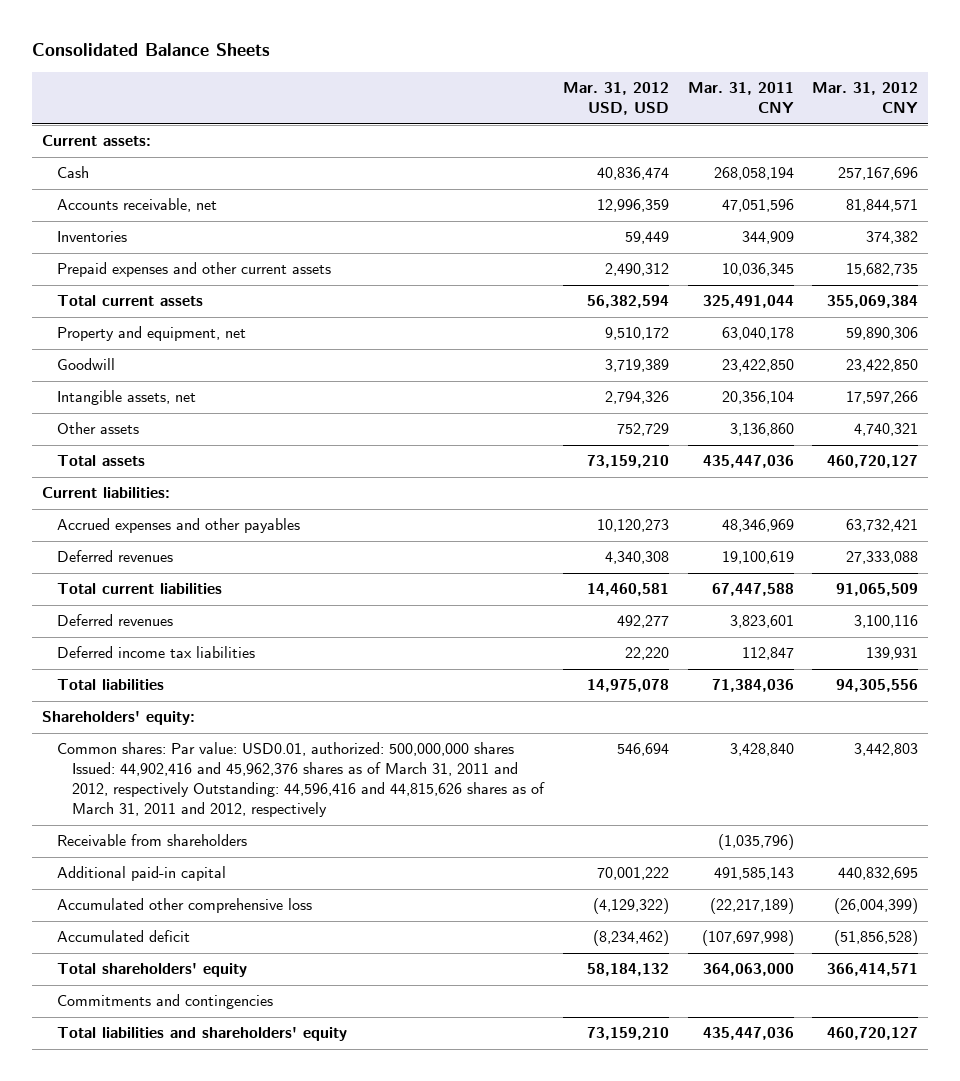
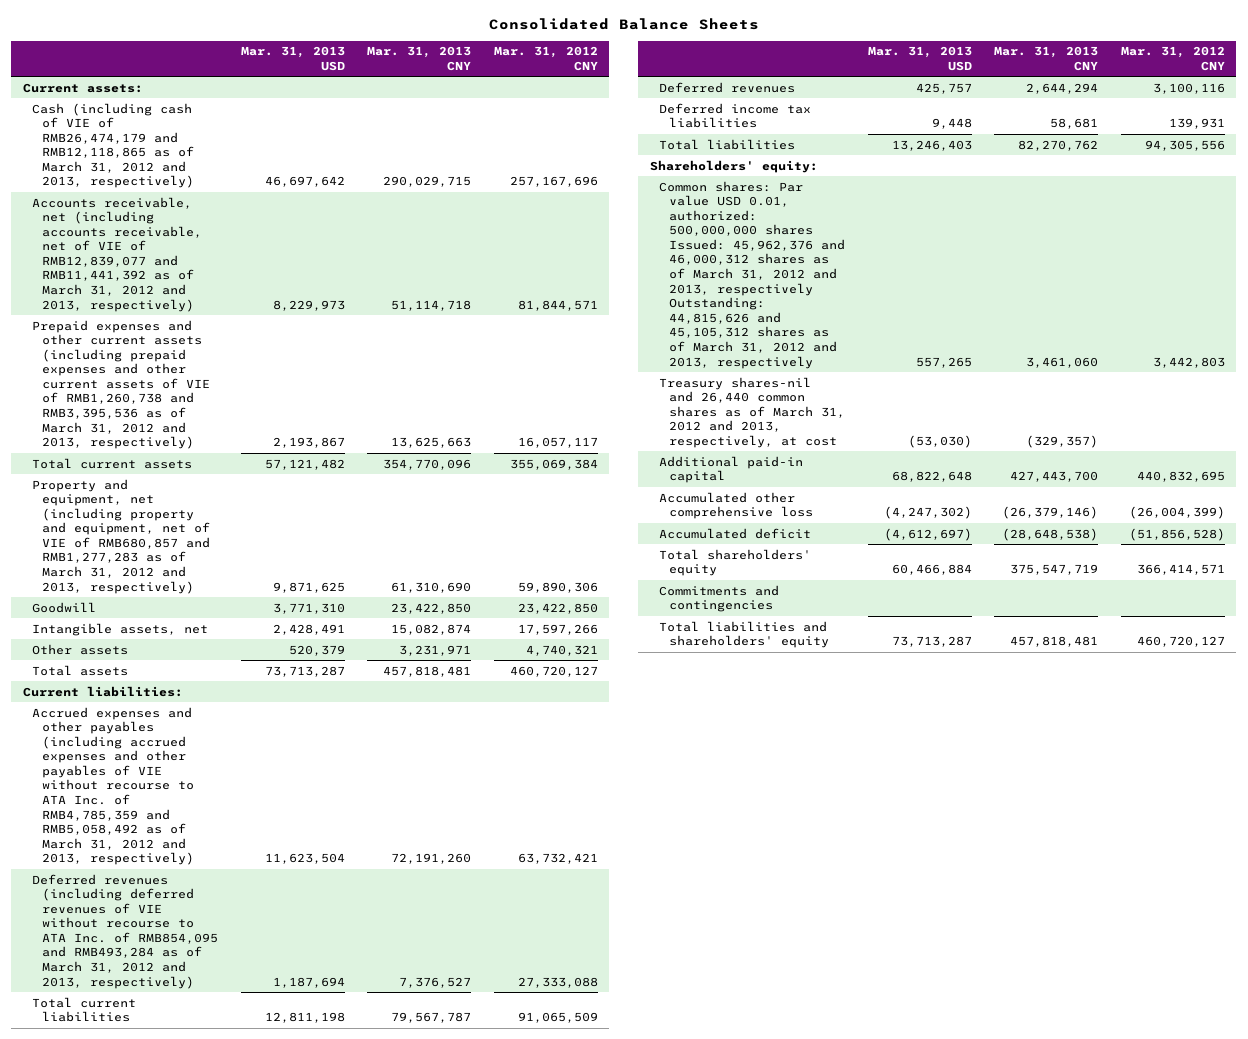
- | Mar. 31, 2012 USD, USD | Mar. 31, 2011 CNY | Mar. 31, 2012 CNY
+ | Mar. 31, 2013 USD | Mar. 31, 2013 CNY | Mar. 31, 2012 CNY
- Cash | 40,836,474 | 268,058,194 | 257,167,696
- Accounts receivable, net | 12,996,359 | 47,051,596 | 81,844,571
- Inventories | 59,449 | 344,909 | 374,382
- Prepaid expenses and other current assets | 2,490,312 | 10,036,345 | 15,682,735
+ Cash (including cash of VIE of RMB26,474,179 and RMB12,118,865 as of March 31, 2012 and 2013, respectively) | 46,697,642 | 290,029,715 | 257,167,696
+ Accounts receivable, net (including accounts receivable, net of VIE of RMB12,839,077 and RMB11,441,392 as of March 31, 2012 and 2013, respectively) | 8,229,973 | 51,114,718 | 81,844,571
+ Prepaid expenses and other current assets (including prepaid expenses and other current assets of VIE of RMB1,260,738 and RMB3,395,536 as of March 31, 2012 and 2013, respectively) | 2,193,867 | 13,625,663 | 16,057,117
- Property and equipment, net | 9,510,172 | 63,040,178 | 59,890,306
+ Property and equipment, net (including property and equipment, net of VIE of RMB680,857 and RMB1,277,283 as of March 31, 2012 and 2013, respectively) | 9,871,625 | 61,310,690 | 59,890,306
- Accrued expenses and other payables | 10,120,273 | 48,346,969 | 63,732,421
- Deferred revenues | 4,340,308 | 19,100,619 | 27,333,088
+ Accrued expenses and other payables (including accrued expenses and other payables of VIE without recourse to ATA Inc. of RMB4,785,359 and RMB5,058,492 as of March 31, 2012 and 2013, respectively) | 11,623,504 | 72,191,260 | 63,732,421
+ Deferred revenues (including deferred revenues of VIE without recourse to ATA Inc. of RMB854,095 and RMB493,284 as of March 31, 2012 and 2013, respectively) | 1,187,694 | 7,376,527 | 27,333,088
- Common shares: Par value: USD0.01, authorized: 500,000,000 shares Issued: 44,902,416 and 45,962,376 shares as of March 31, 2011 and 2012, respectively Outstanding: 44,596,416 and 44,815,626 shares as of March 31, 2011 and 2012, respectively | 546,694 | 3,428,840 | 3,442,803
- Receivable from shareholders | | (1,035,796) |
+ Common shares: Par value USD 0.01, authorized: 500,000,000 shares Issued: 45,962,376 and 46,000,312 shares as of March 31, 2012 and 2013, respectively Outstanding: 44,815,626 and 45,105,312 shares as of March 31, 2012 and 2013, respectively | 557,265 | 3,461,060 | 3,442,803
+ Treasury shares-nil and 26,440 common shares as of March 31, 2012 and 2013, respectively, at cost | (53,030) | (329,357) |

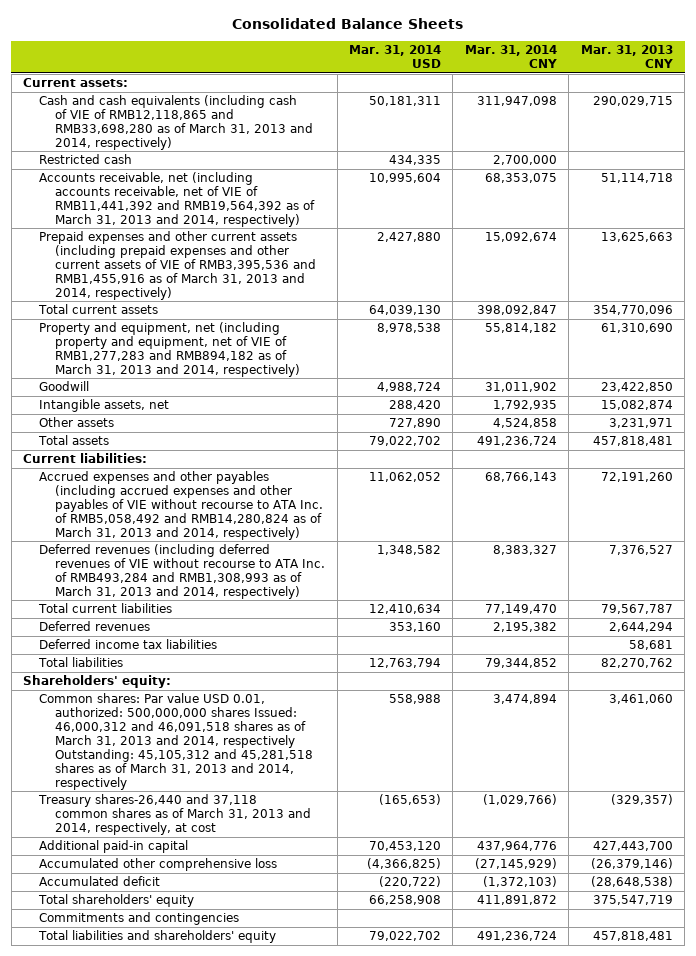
- | Mar. 31, 2013 USD | Mar. 31, 2013 CNY | Mar. 31, 2012 CNY
+ | Mar. 31, 2014 USD | Mar. 31, 2014 CNY | Mar. 31, 2013 CNY
- Cash (including cash of VIE of RMB26,474,179 and RMB12,118,865 as of March 31, 2012 and 2013, respectively) | 46,697,642 | 290,029,715 | 257,167,696
- Accounts receivable, net (including accounts receivable, net of VIE of RMB12,839,077 and RMB11,441,392 as of March 31, 2012 and 2013, respectively) | 8,229,973 | 51,114,718 | 81,844,571
- Prepaid expenses and other current assets (including prepaid expenses and other current assets of VIE of RMB1,260,738 and RMB3,395,536 as of March 31, 2012 and 2013, respectively) | 2,193,867 | 13,625,663 | 16,057,117
+ Cash and cash equivalents (including cash of VIE of RMB12,118,865 and RMB33,698,280 as of March 31, 2013 and 2014, respectively) | 50,181,311 | 311,947,098 | 290,029,715
+ Restricted cash | 434,335 | 2,700,000 |
+ Accounts receivable, net (including accounts receivable, net of VIE of RMB11,441,392 and RMB19,564,392 as of March 31, 2013 and 2014, respectively) | 10,995,604 | 68,353,075 | 51,114,718
+ Prepaid expenses and other current assets (including prepaid expenses and other current assets of VIE of RMB3,395,536 and RMB1,455,916 as of March 31, 2013 and 2014, respectively) | 2,427,880 | 15,092,674 | 13,625,663
- Property and equipment, net (including property and equipment, net of VIE of RMB680,857 and RMB1,277,283 as of March 31, 2012 and 2013, respectively) | 9,871,625 | 61,310,690 | 59,890,306
+ Property and equipment, net (including property and equipment, net of VIE of RMB1,277,283 and RMB894,182 as of March 31, 2013 and 2014, respectively) | 8,978,538 | 55,814,182 | 61,310,690
- Accrued expenses and other payables (including accrued expenses and other payables of VIE without recourse to ATA Inc. of RMB4,785,359 and RMB5,058,492 as of March 31, 2012 and 2013, respectively) | 11,623,504 | 72,191,260 | 63,732,421
- Deferred revenues (including deferred revenues of VIE without recourse to ATA Inc. of RMB854,095 and RMB493,284 as of March 31, 2012 and 2013, respectively) | 1,187,694 | 7,376,527 | 27,333,088
+ Accrued expenses and other payables (including accrued expenses and other payables of VIE without recourse to ATA Inc. of RMB5,058,492 and RMB14,280,824 as of March 31, 2013 and 2014, respectively) | 11,062,052 | 68,766,143 | 72,191,260
+ Deferred revenues (including deferred revenues of VIE without recourse to ATA Inc. of RMB493,284 and RMB1,308,993 as of March 31, 2013 and 2014, respectively) | 1,348,582 | 8,383,327 | 7,376,527
- Common shares: Par value USD 0.01, authorized: 500,000,000 shares Issued: 45,962,376 and 46,000,312 shares as of March 31, 2012 and 2013, respectively Outstanding: 44,815,626 and 45,105,312 shares as of March 31, 2012 and 2013, respectively | 557,265 | 3,461,060 | 3,442,803
- Treasury shares-nil and 26,440 common shares as of March 31, 2012 and 2013, respectively, at cost | (53,030) | (329,357) |
+ Common shares: Par value USD 0.01, authorized: 500,000,000 shares Issued: 46,000,312 and 46,091,518 shares as of March 31, 2013 and 2014, respectively Outstanding: 45,105,312 and 45,281,518 shares as of March 31, 2013 and 2014, respectively | 558,988 | 3,474,894 | 3,461,060
+ Treasury shares-26,440 and 37,118 common shares as of March 31, 2013 and 2014, respectively, at cost | (165,653) | (1,029,766) | (329,357)

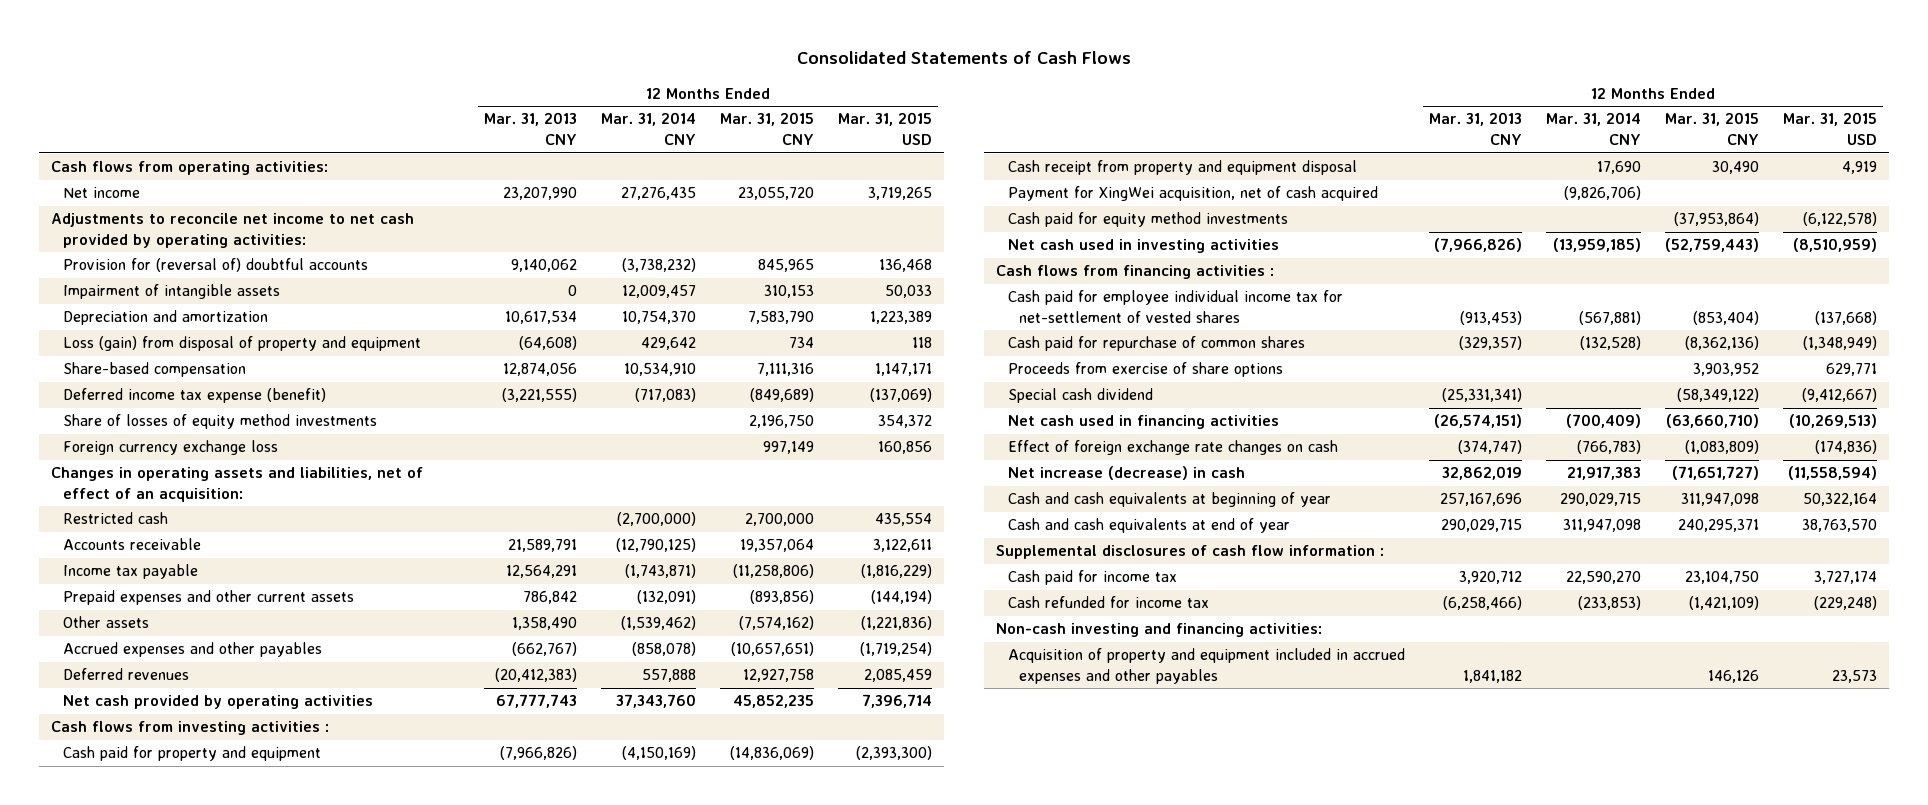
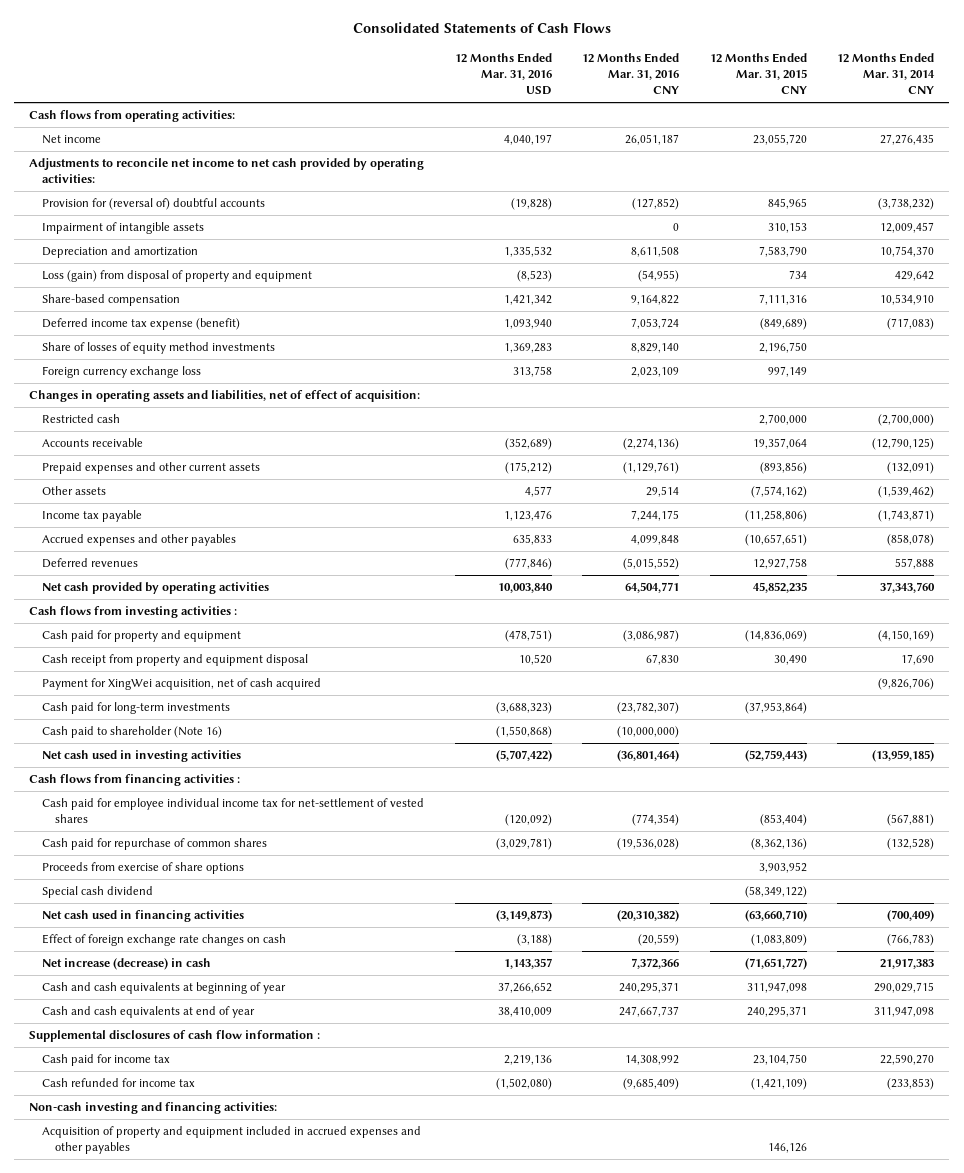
- | 12 Months Ended Mar. 31, 2013 CNY | 12 Months Ended Mar. 31, 2014 CNY | 12 Months Ended Mar. 31, 2015 CNY | 12 Months Ended Mar. 31, 2015 USD
+ | 12 Months Ended Mar. 31, 2016 USD | 12 Months Ended Mar. 31, 2016 CNY | 12 Months Ended Mar. 31, 2015 CNY | 12 Months Ended Mar. 31, 2014 CNY
- Changes in operating assets and liabilities, net of effect of an acquisition:
+ Changes in operating assets and liabilities, net of effect of acquisition:
moved down: Income tax payable | 1,123,476 | 7,244,175 | (11,258,806) | (1,743,871)
- Cash paid for equity method investments | | | (37,953,864) | (6,122,578)
+ Cash paid for long-term investments | (3,688,323) | (23,782,307) | (37,953,864) |
+ Cash paid to shareholder (Note 16) | (1,550,868) | (10,000,000) | |

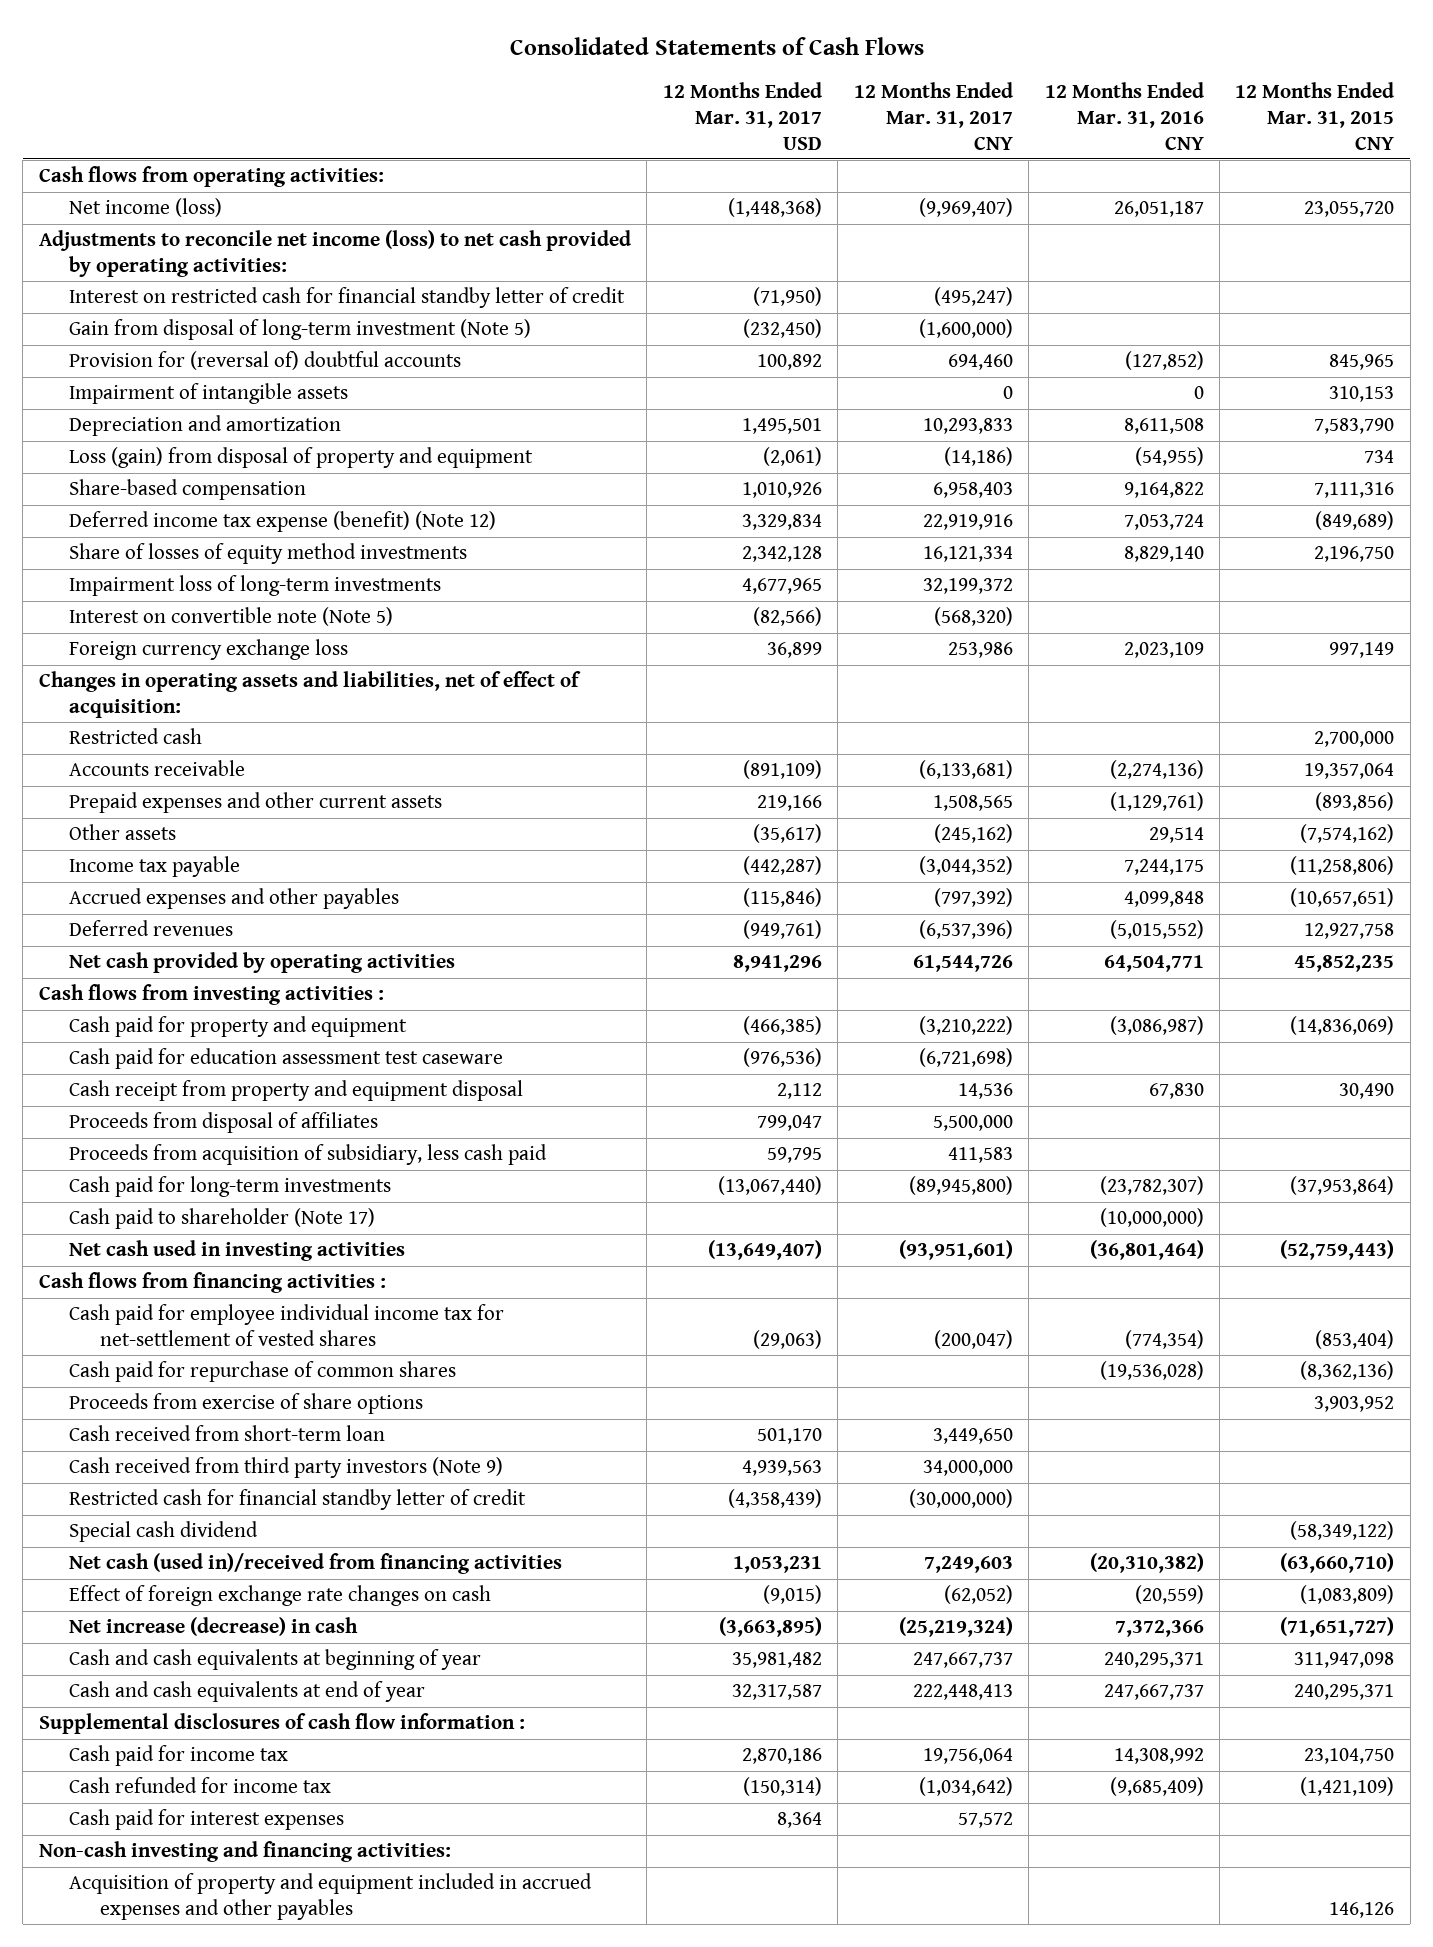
- | 12 Months Ended Mar. 31, 2016 USD | 12 Months Ended Mar. 31, 2016 CNY | 12 Months Ended Mar. 31, 2015 CNY | 12 Months Ended Mar. 31, 2014 CNY
+ | 12 Months Ended Mar. 31, 2017 USD | 12 Months Ended Mar. 31, 2017 CNY | 12 Months Ended Mar. 31, 2016 CNY | 12 Months Ended Mar. 31, 2015 CNY
- Net income | 4,040,197 | 26,051,187 | 23,055,720 | 27,276,435
- Adjustments to reconcile net income to net cash provided by operating activities:
+ Net income (loss) | (1,448,368) | (9,969,407) | 26,051,187 | 23,055,720
+ Adjustments to reconcile net income (loss) to net cash provided by operating activities:
+ Interest on restricted cash for financial standby letter of credit | (71,950) | (495,247) | |
+ Gain from disposal of long-term investment (Note 5) | (232,450) | (1,600,000) | |
- Deferred income tax expense (benefit) | 1,093,940 | 7,053,724 | (849,689) | (717,083)
+ Deferred income tax expense (benefit) (Note 12) | 3,329,834 | 22,919,916 | 7,053,724 | (849,689)
+ Impairment loss of long-term investments | 4,677,965 | 32,199,372 | |
+ Interest on convertible note (Note 5) | (82,566) | (568,320) | |
+ Cash paid for education assessment test caseware | (976,536) | (6,721,698) | |
- Payment for XingWei acquisition, net of cash acquired | | | | (9,826,706)
+ Proceeds from disposal of affiliates | 799,047 | 5,500,000 | |
+ Proceeds from acquisition of subsidiary, less cash paid | 59,795 | 411,583 | |
- Cash paid to shareholder (Note 16) | (1,550,868) | (10,000,000) | |
+ Cash paid to shareholder (Note 17) | | | (10,000,000) |
+ Cash received from short-term loan | 501,170 | 3,449,650 | |
+ Cash received from third party investors (Note 9) | 4,939,563 | 34,000,000 | |
+ Restricted cash for financial standby letter of credit | (4,358,439) | (30,000,000) | |
- Net cash used in financing activities | (3,149,873) | (20,310,382) | (63,660,710) | (700,409)
+ Net cash (used in)/received from financing activities | 1,053,231 | 7,249,603 | (20,310,382) | (63,660,710)
+ Cash paid for interest expenses | 8,364 | 57,572 | |

